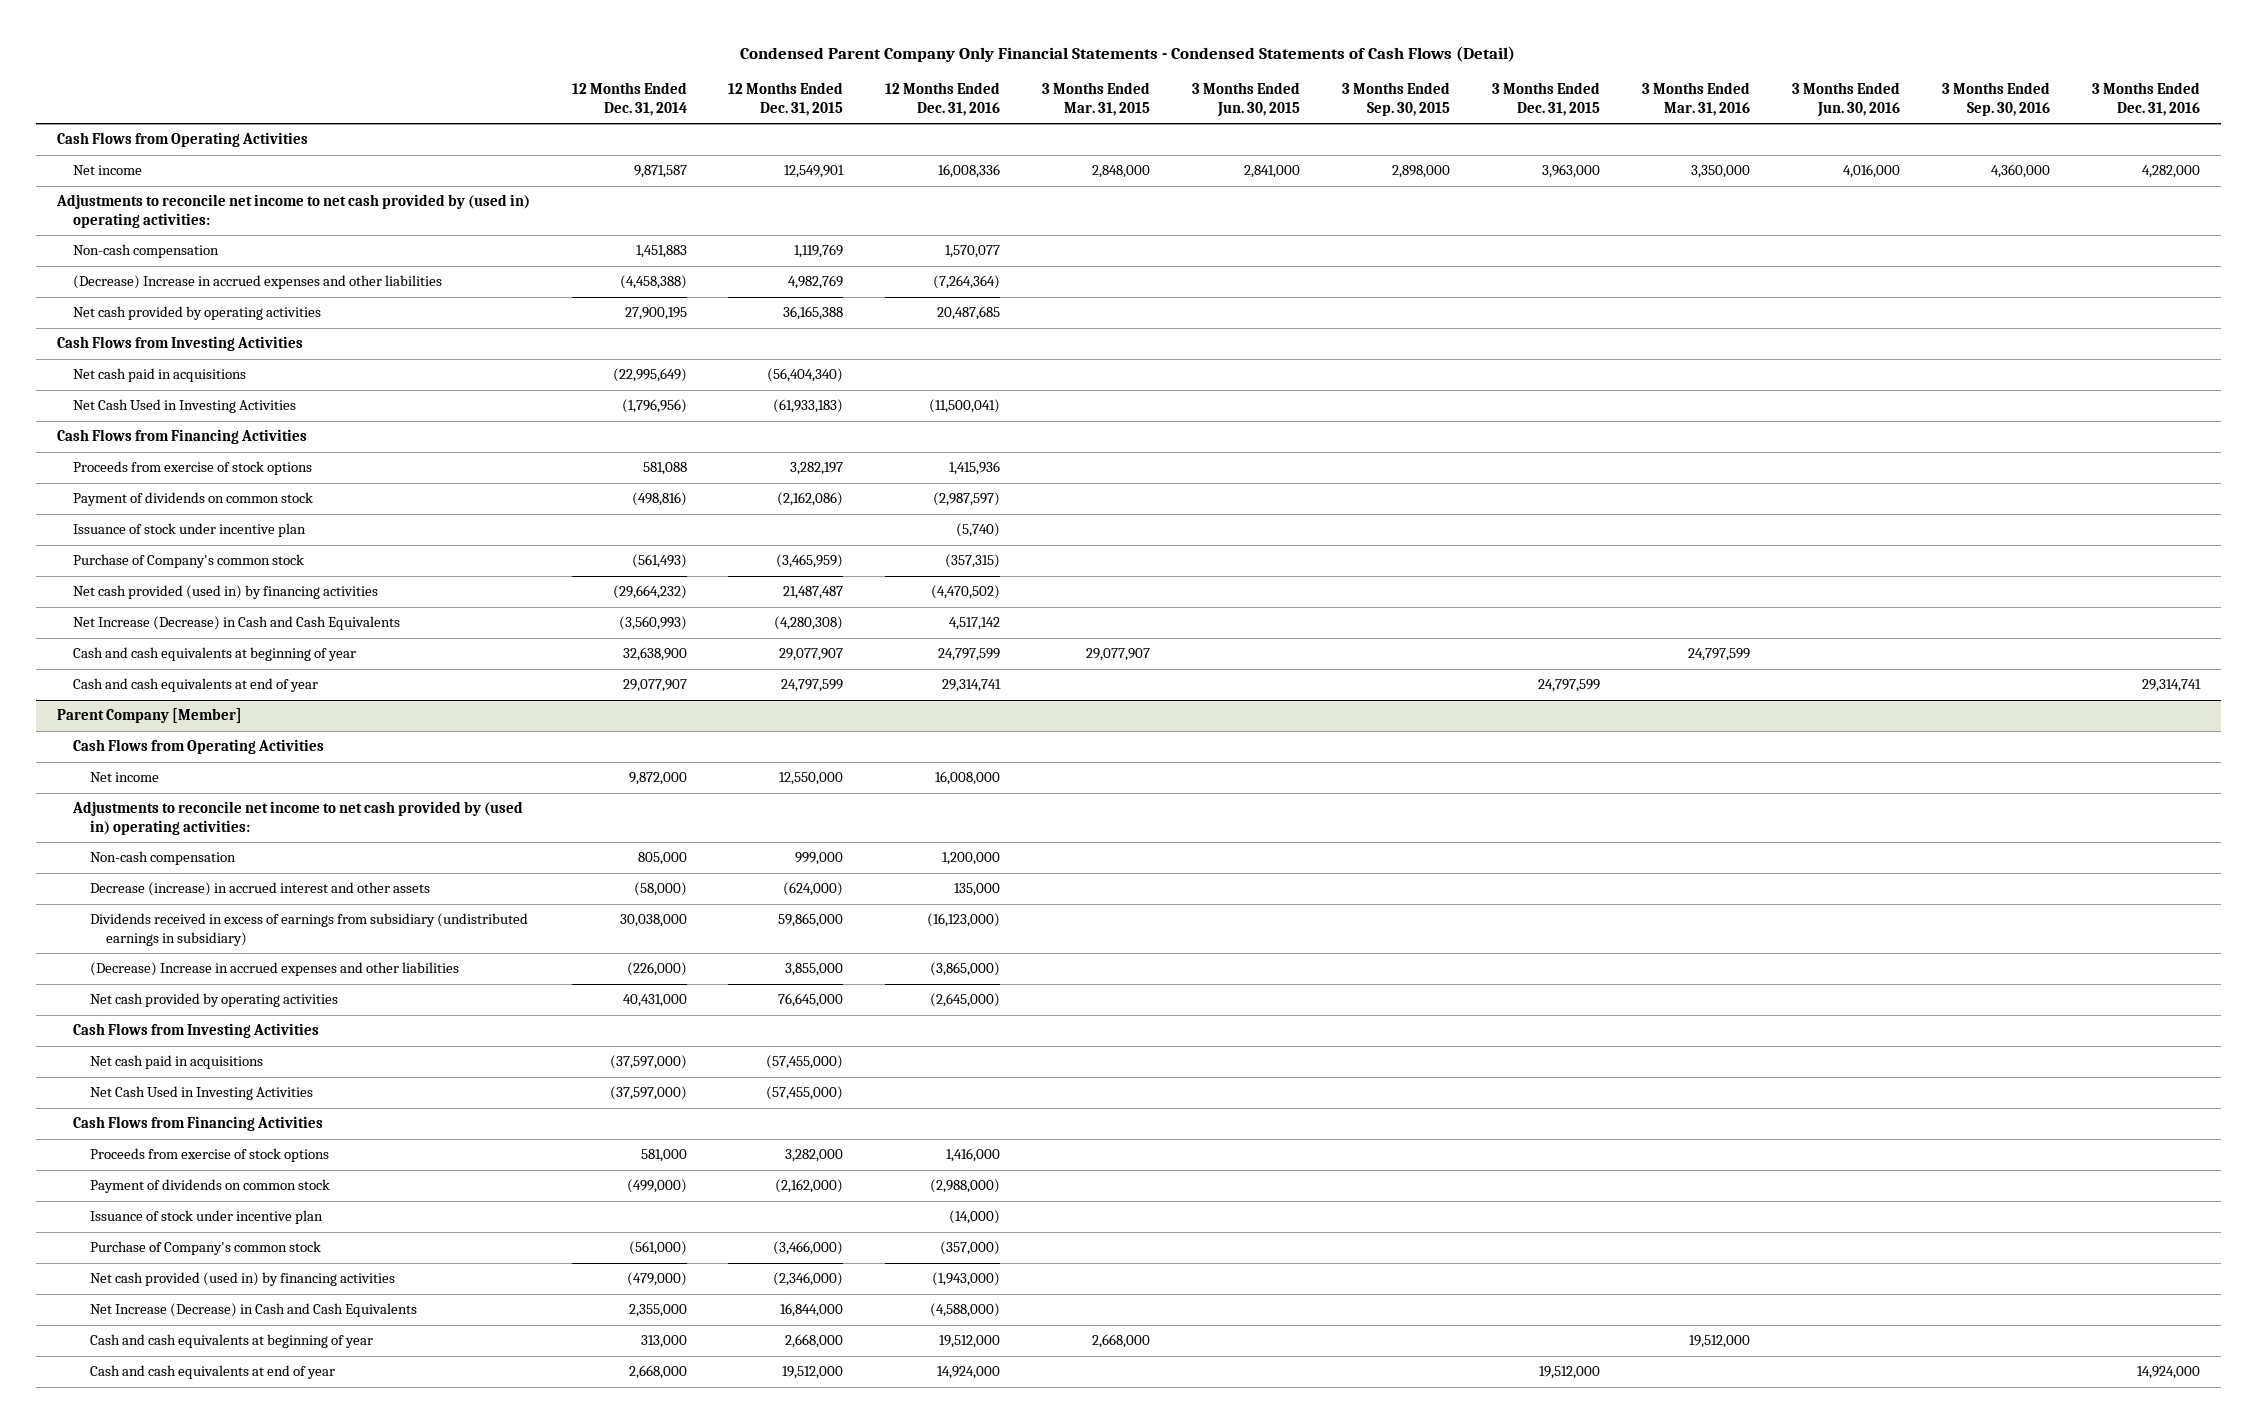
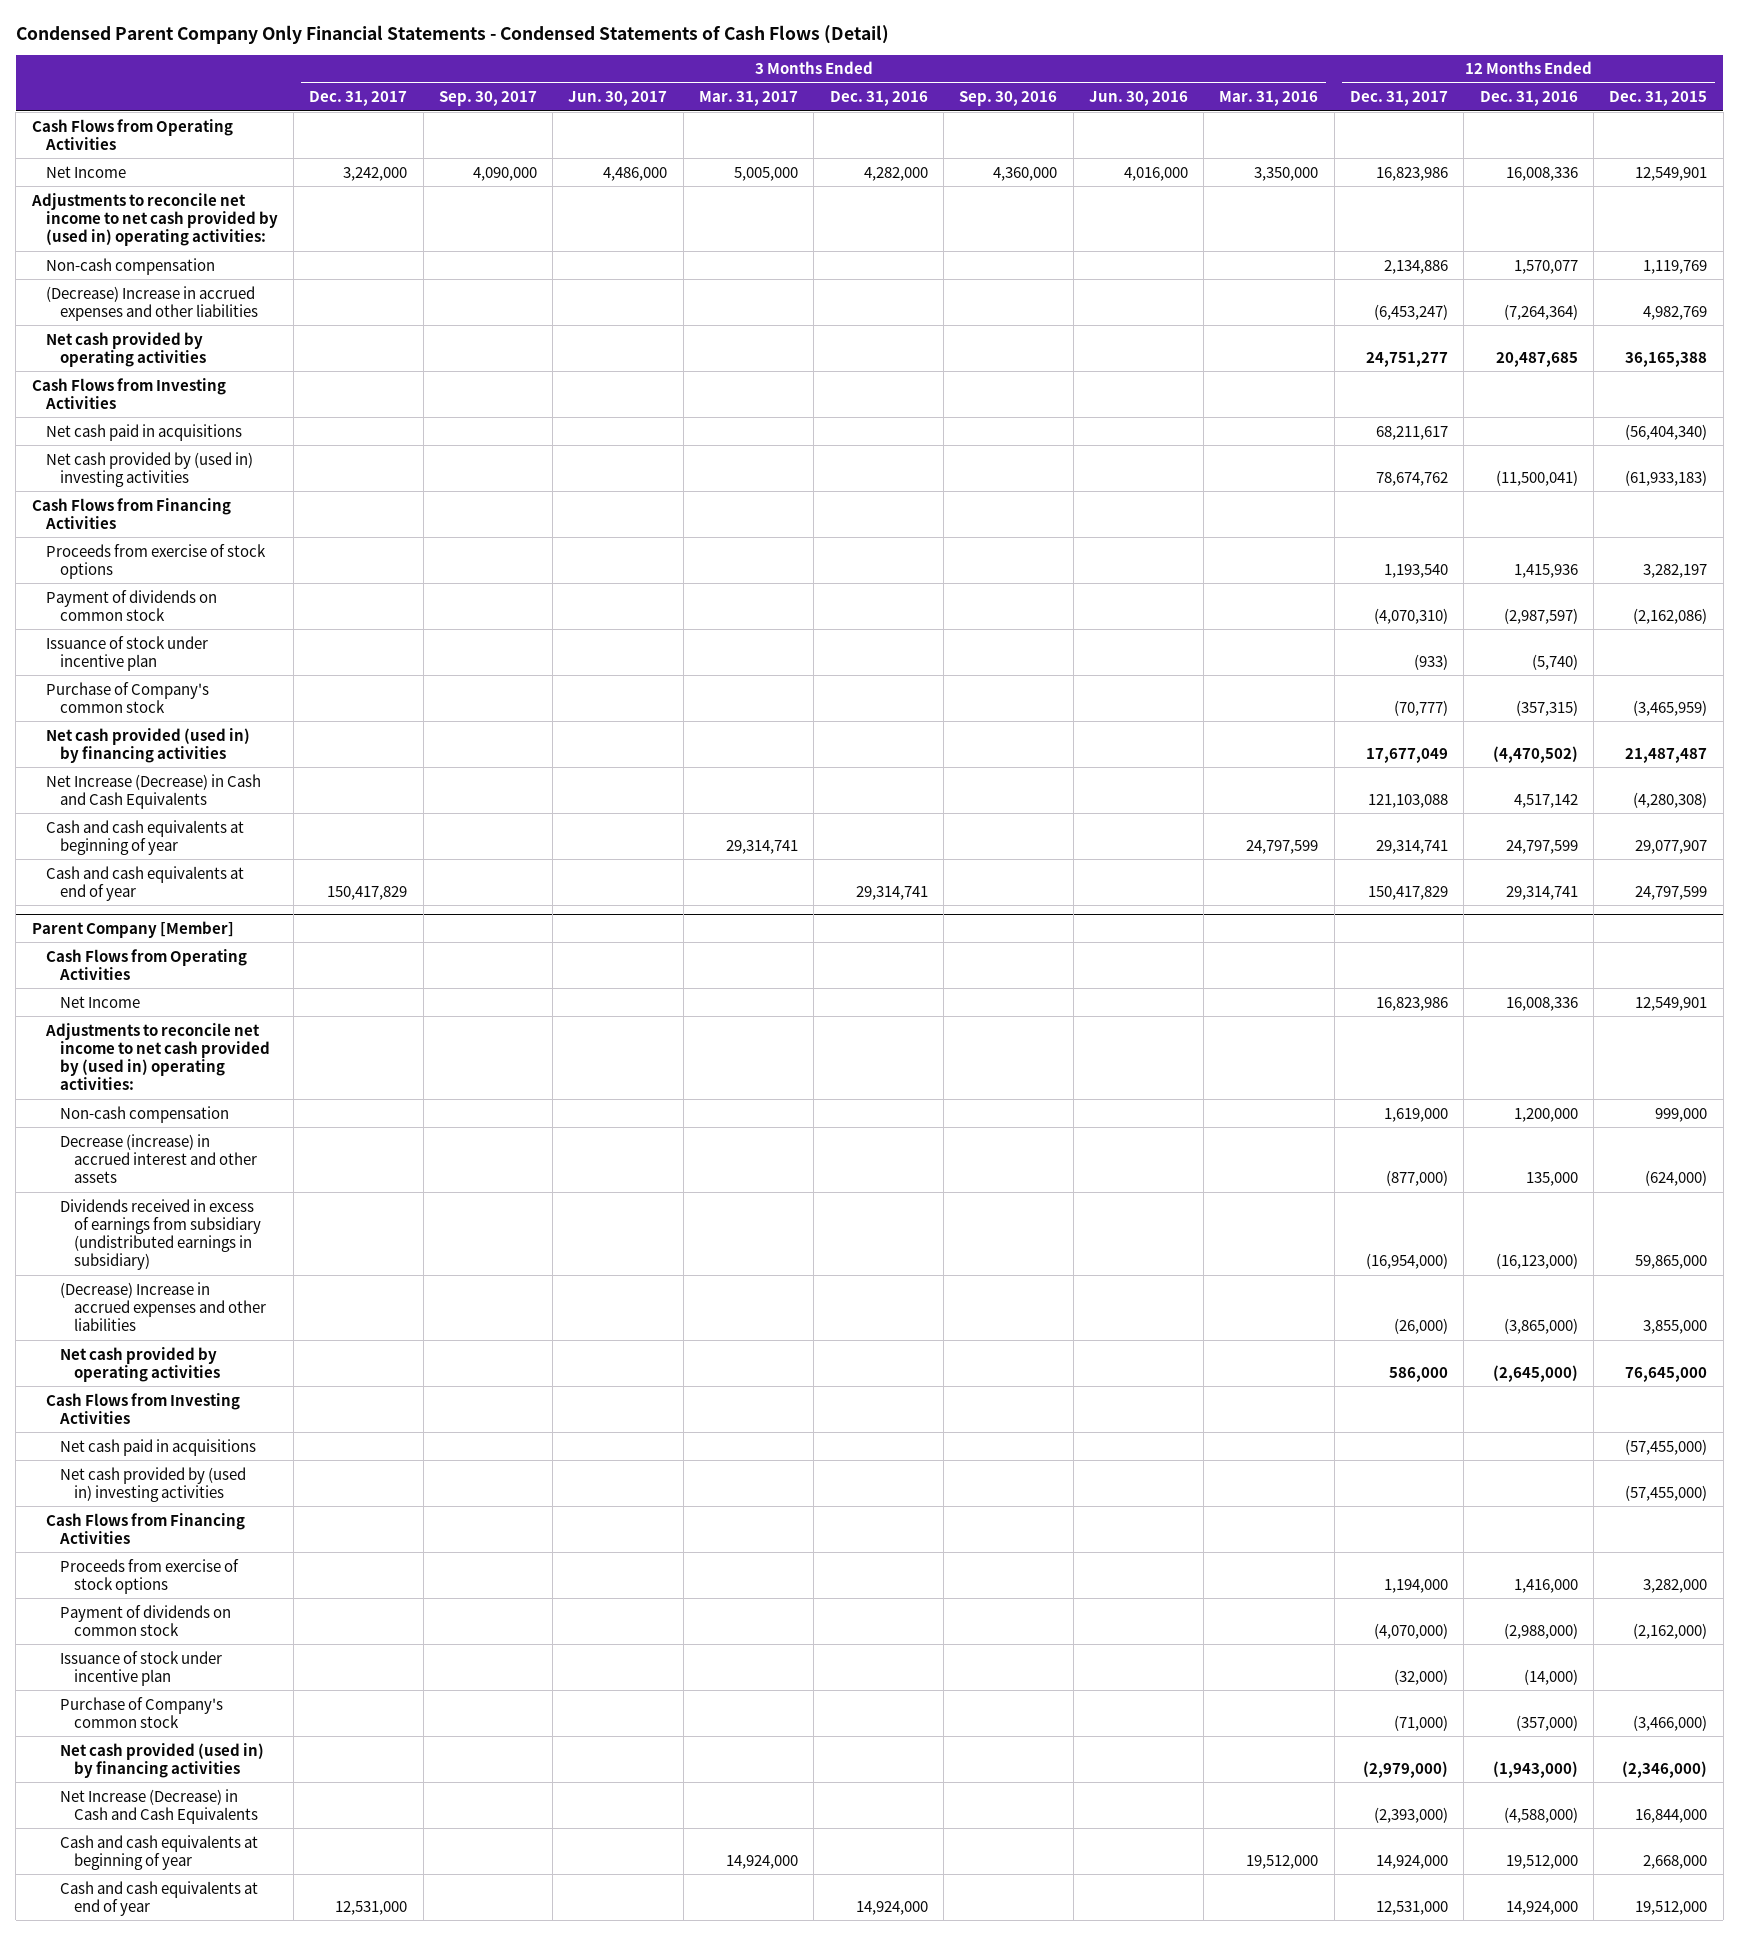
- | 12 Months Ended Dec. 31, 2014 | 12 Months Ended Dec. 31, 2015 | 12 Months Ended Dec. 31, 2016 | 3 Months Ended Mar. 31, 2015 | 3 Months Ended Jun. 30, 2015 | 3 Months Ended Sep. 30, 2015 | 3 Months Ended Dec. 31, 2015 | 3 Months Ended Mar. 31, 2016 | 3 Months Ended Jun. 30, 2016 | 3 Months Ended Sep. 30, 2016 | 3 Months Ended Dec. 31, 2016
+ | 3 Months Ended Dec. 31, 2017 | 3 Months Ended Sep. 30, 2017 | 3 Months Ended Jun. 30, 2017 | 3 Months Ended Mar. 31, 2017 | 3 Months Ended Dec. 31, 2016 | 3 Months Ended Sep. 30, 2016 | 3 Months Ended Jun. 30, 2016 | 3 Months Ended Mar. 31, 2016 | 12 Months Ended Dec. 31, 2017 | 12 Months Ended Dec. 31, 2016 | 12 Months Ended Dec. 31, 2015
- Net income | 9,871,587 | 12,549,901 | 16,008,336 | 2,848,000 | 2,841,000 | 2,898,000 | 3,963,000 | 3,350,000 | 4,016,000 | 4,360,000 | 4,282,000
+ Net Income | 3,242,000 | 4,090,000 | 4,486,000 | 5,005,000 | 4,282,000 | 4,360,000 | 4,016,000 | 3,350,000 | 16,823,986 | 16,008,336 | 12,549,901
- Net Cash Used in Investing Activities | (1,796,956) | (61,933,183) | (11,500,041) | | | | | | | |
+ Net cash provided by (used in) investing activities | | | | | | | | | 78,674,762 | (11,500,041) | (61,933,183)
@ Parent Company [Member]
- Net income | 9,872,000 | 12,550,000 | 16,008,000 | | | | | | | |
+ Net Income | | | | | | | | | 16,823,986 | 16,008,336 | 12,549,901
- Net Cash Used in Investing Activities | (37,597,000) | (57,455,000) | | | | | | | | |
+ Net cash provided by (used in) investing activities | | | | | | | | | | | (57,455,000)

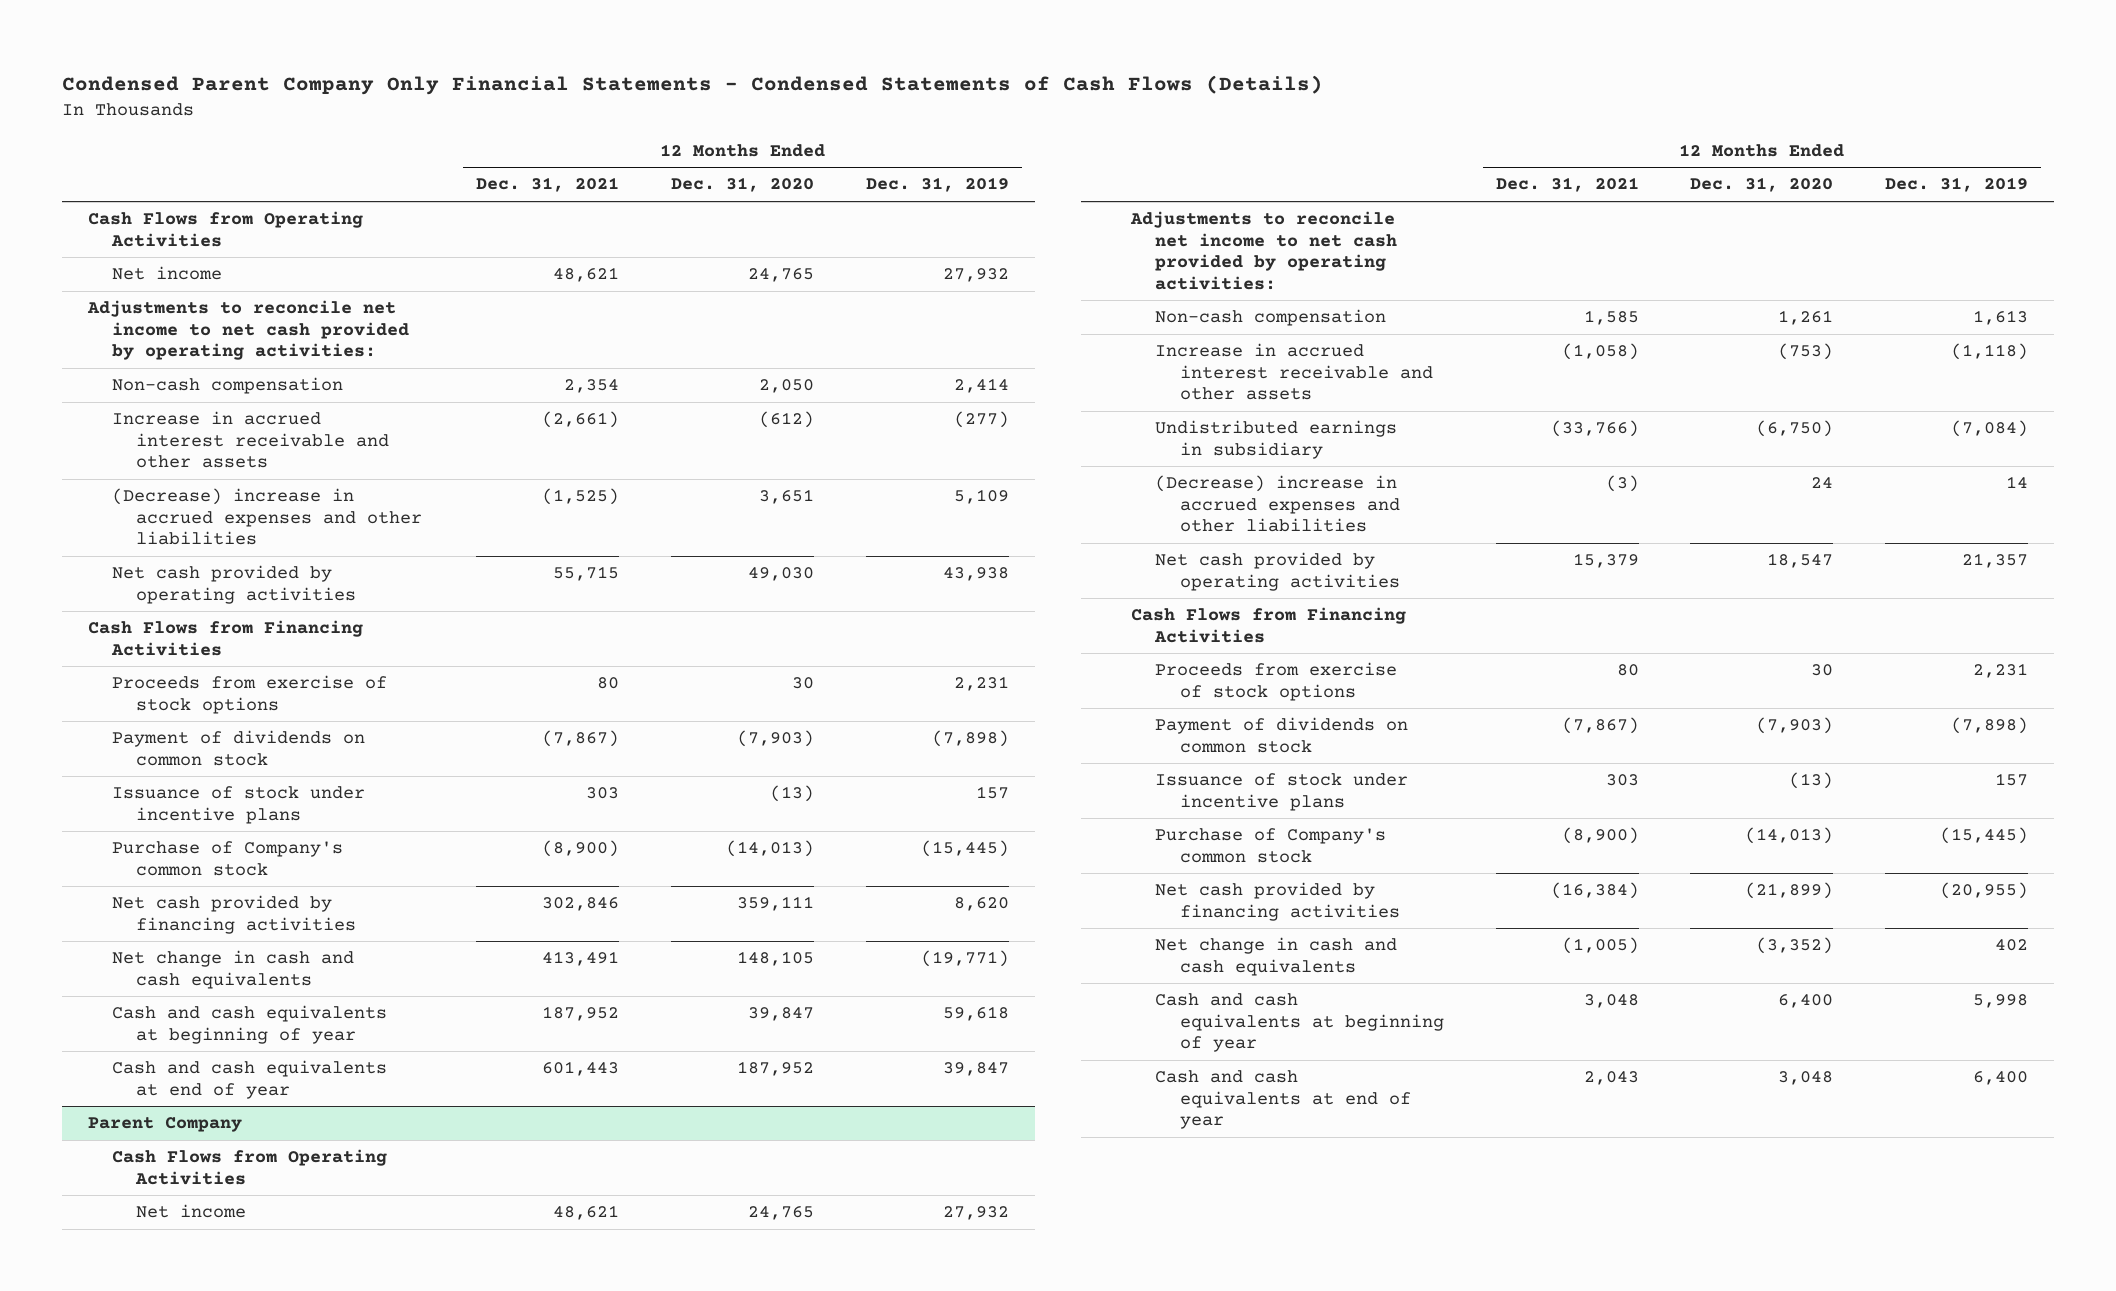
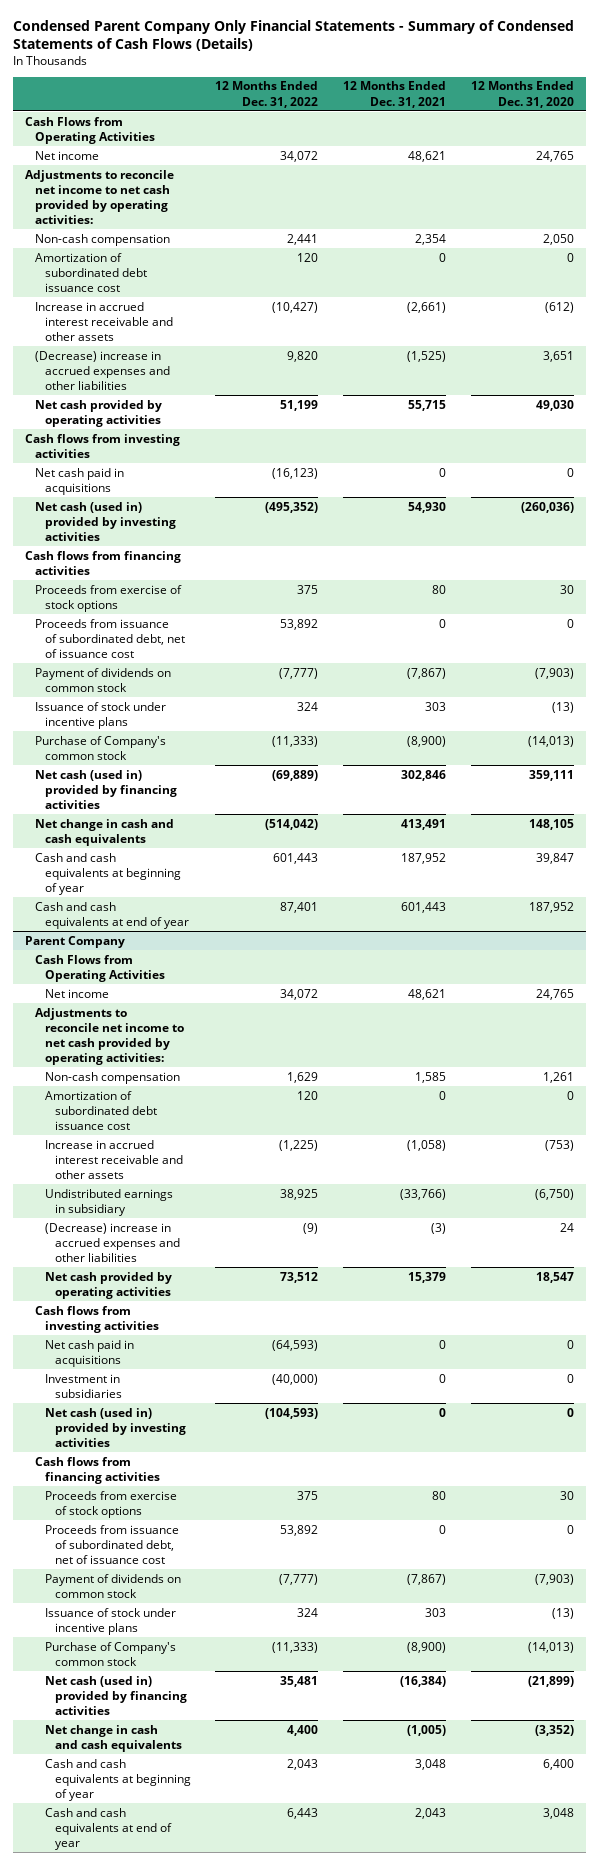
- Condensed Parent Company Only Financial Statements - Condensed Statements of Cash Flows (Details)
+ Condensed Parent Company Only Financial Statements - Summary of Condensed Statements of Cash Flows (Details)
- | 12 Months Ended Dec. 31, 2021 | 12 Months Ended Dec. 31, 2020 | 12 Months Ended Dec. 31, 2019
+ | 12 Months Ended Dec. 31, 2022 | 12 Months Ended Dec. 31, 2021 | 12 Months Ended Dec. 31, 2020
+ Amortization of subordinated debt issuance cost | 120 | 0 | 0
- Cash Flows from Financing Activities
+ Cash flows from investing activities
+ Net cash paid in acquisitions | (16,123) | 0 | 0
+ Net cash (used in) provided by investing activities | (495,352) | 54,930 | (260,036)
+ Cash flows from financing activities
+ Proceeds from issuance of subordinated debt, net of issuance cost | 53,892 | 0 | 0
- Net cash provided by financing activities | 302,846 | 359,111 | 8,620
+ Net cash (used in) provided by financing activities | (69,889) | 302,846 | 359,111
@ Parent Company
+ Amortization of subordinated debt issuance cost | 120 | 0 | 0
- Cash Flows from Financing Activities
+ Cash flows from investing activities
+ Net cash paid in acquisitions | (64,593) | 0 | 0
+ Investment in subsidiaries | (40,000) | 0 | 0
+ Net cash (used in) provided by investing activities | (104,593) | 0 | 0
+ Cash flows from financing activities
+ Proceeds from issuance of subordinated debt, net of issuance cost | 53,892 | 0 | 0
- Net cash provided by financing activities | (16,384) | (21,899) | (20,955)
+ Net cash (used in) provided by financing activities | 35,481 | (16,384) | (21,899)

